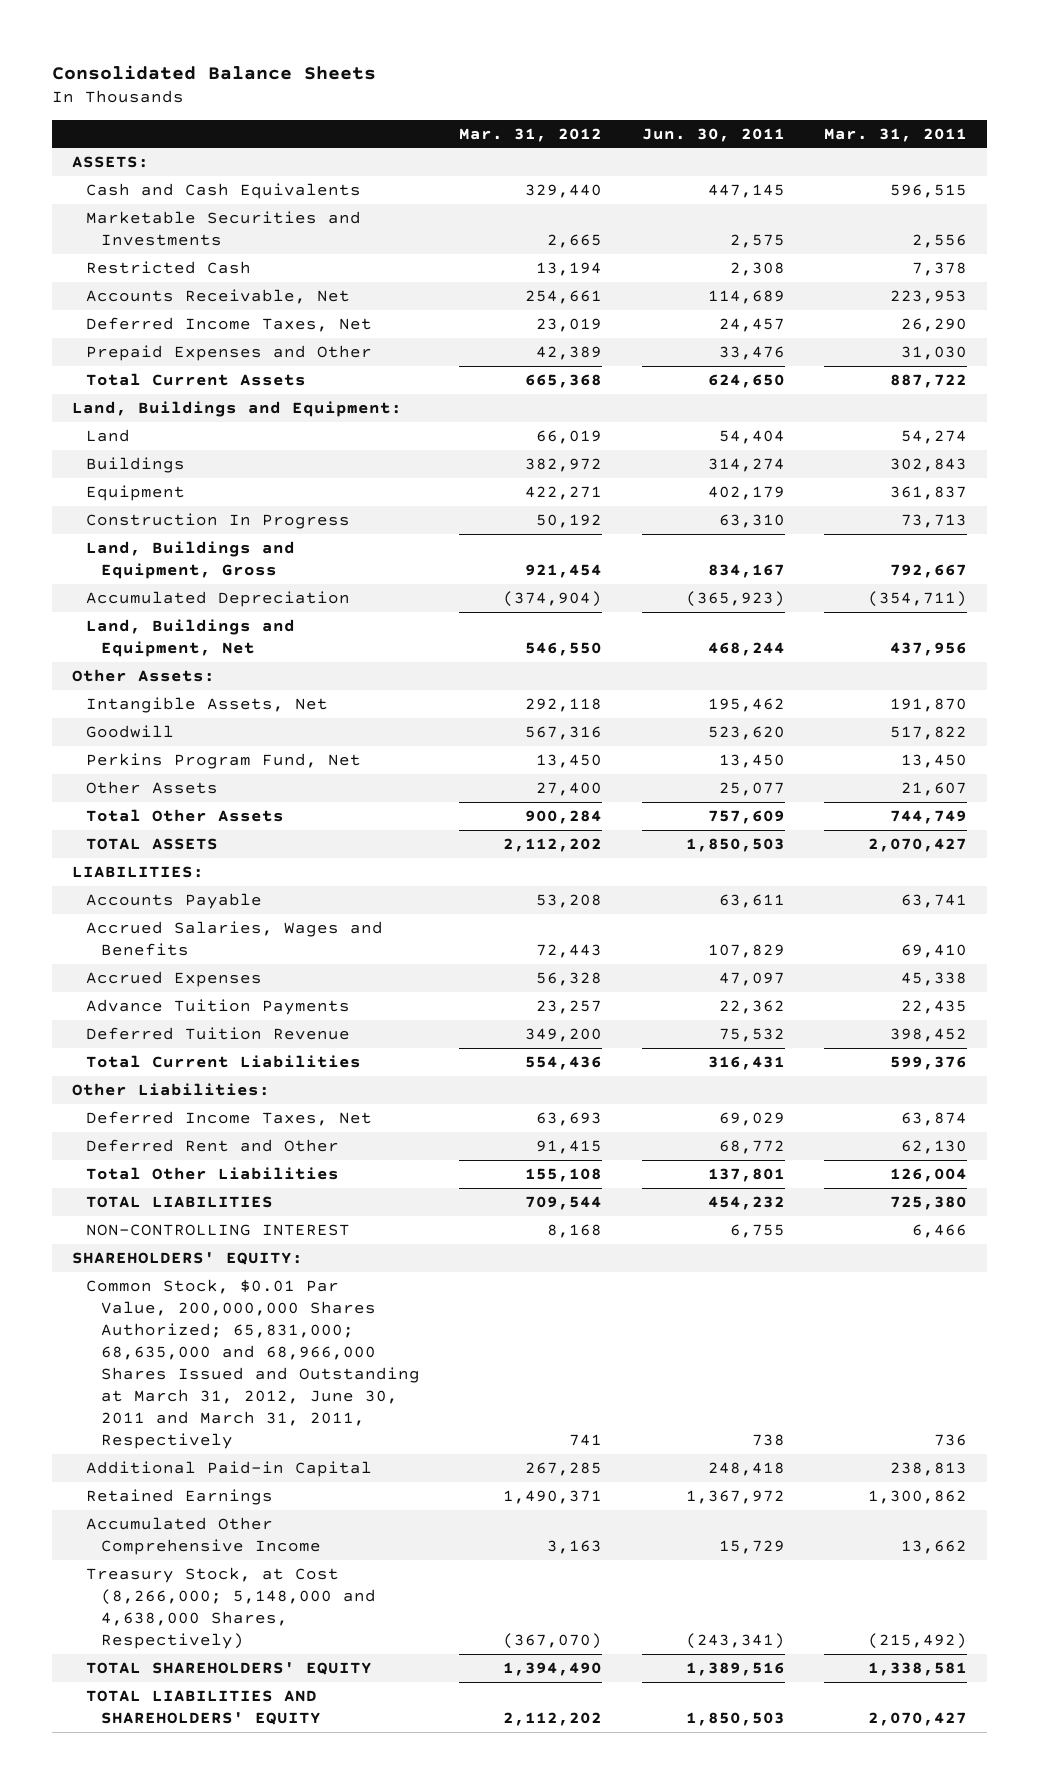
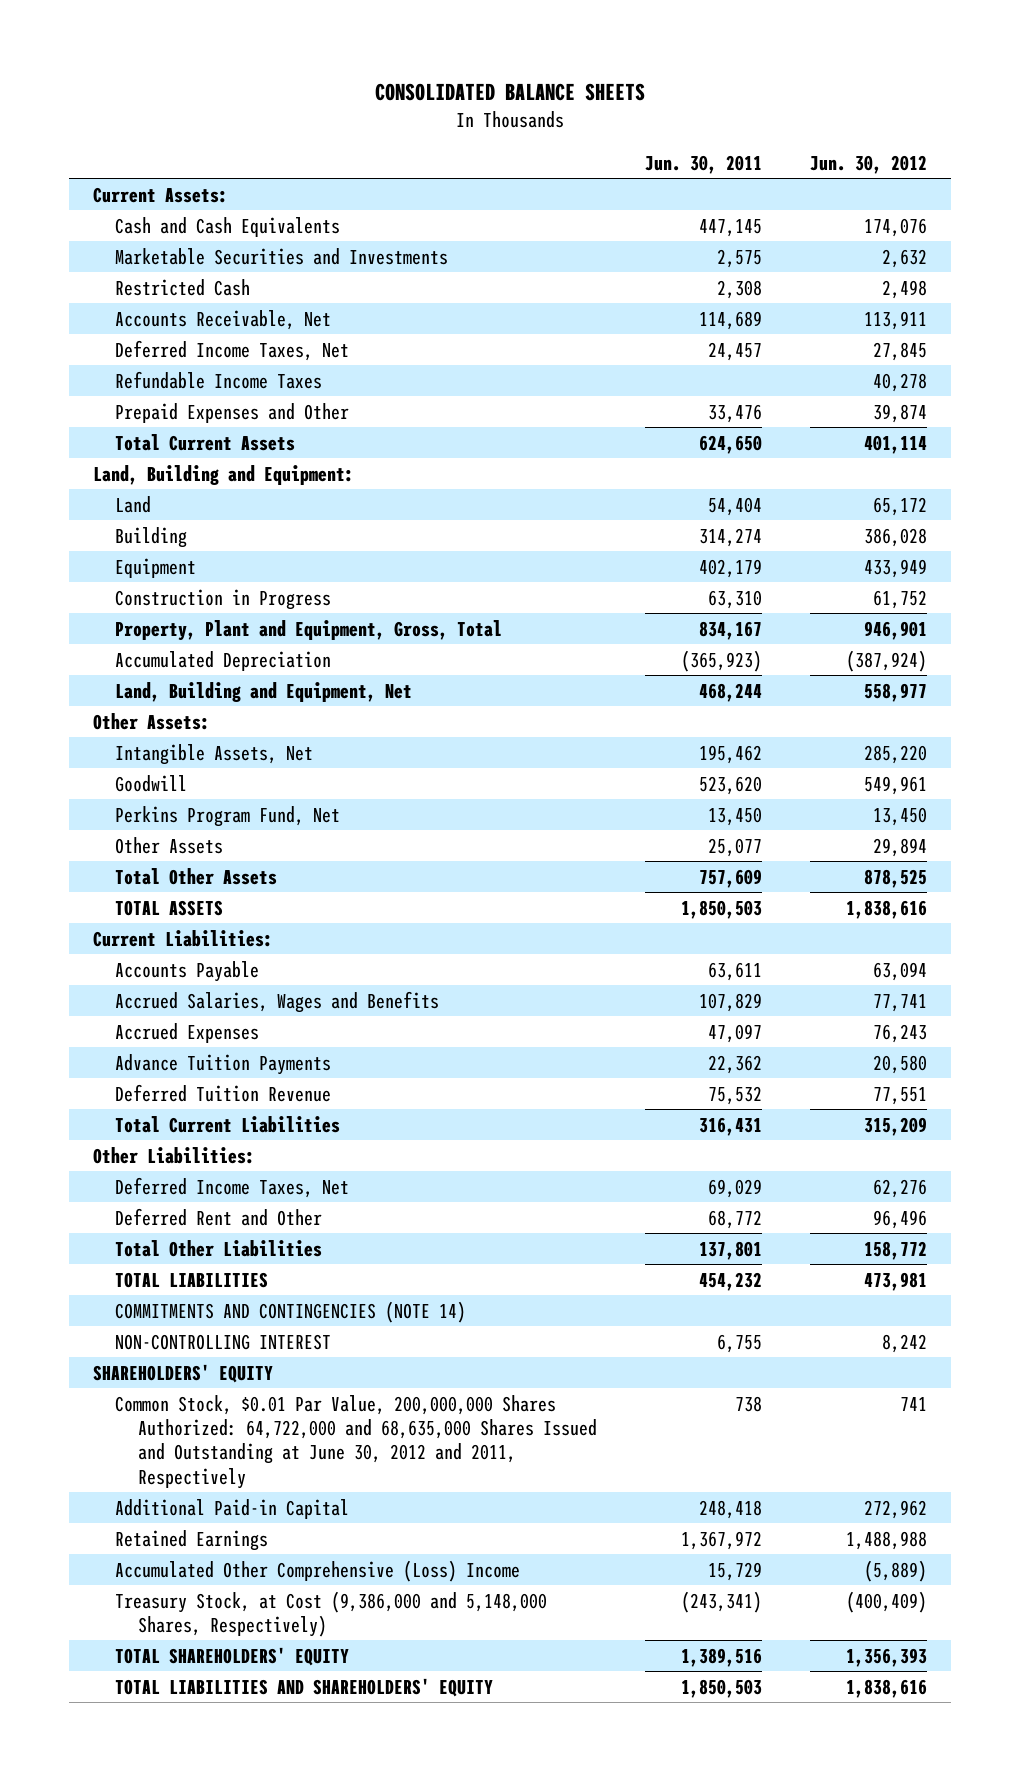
- Consolidated Balance Sheets
+ CONSOLIDATED BALANCE SHEETS
- | Mar. 31, 2012 | Jun. 30, 2011 | Mar. 31, 2011
+ | Jun. 30, 2011 | Jun. 30, 2012
- ASSETS:
+ Current Assets:
+ Refundable Income Taxes | | 40,278
- Land, Buildings and Equipment:
+ Land, Building and Equipment:
- Buildings | 382,972 | 314,274 | 302,843
+ Building | 314,274 | 386,028
- Construction In Progress | 50,192 | 63,310 | 73,713
- Land, Buildings and Equipment, Gross | 921,454 | 834,167 | 792,667
+ Construction in Progress | 63,310 | 61,752
+ Property, Plant and Equipment, Gross, Total | 834,167 | 946,901
- Land, Buildings and Equipment, Net | 546,550 | 468,244 | 437,956
+ Land, Building and Equipment, Net | 468,244 | 558,977
- LIABILITIES:
+ Current Liabilities:
+ COMMITMENTS AND CONTINGENCIES (NOTE 14)
- SHAREHOLDERS' EQUITY:
- Common Stock, $0.01 Par Value, 200,000,000 Shares Authorized; 65,831,000; 68,635,000 and 68,966,000 Shares Issued and Outstanding at March 31, 2012, June 30, 2011 and March 31, 2011, Respectively | 741 | 738 | 736
+ SHAREHOLDERS' EQUITY
+ Common Stock, $0.01 Par Value, 200,000,000 Shares Authorized: 64,722,000 and 68,635,000 Shares Issued and Outstanding at June 30, 2012 and 2011, Respectively | 738 | 741
- Accumulated Other Comprehensive Income | 3,163 | 15,729 | 13,662
- Treasury Stock, at Cost (8,266,000; 5,148,000 and 4,638,000 Shares, Respectively) | (367,070) | (243,341) | (215,492)
+ Accumulated Other Comprehensive (Loss) Income | 15,729 | (5,889)
+ Treasury Stock, at Cost (9,386,000 and 5,148,000 Shares, Respectively) | (243,341) | (400,409)

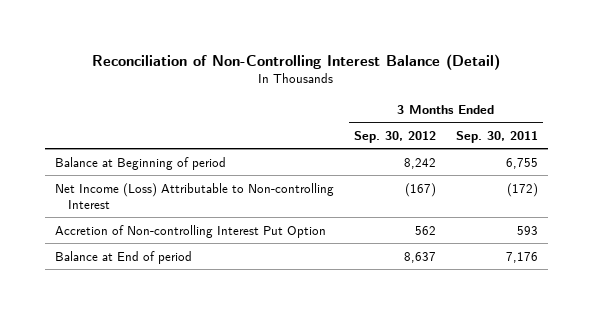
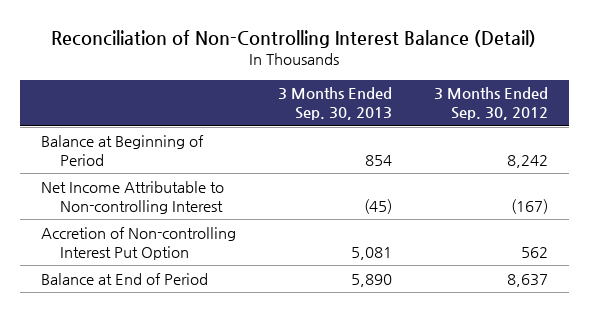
- | 3 Months Ended Sep. 30, 2012 | 3 Months Ended Sep. 30, 2011
+ | 3 Months Ended Sep. 30, 2013 | 3 Months Ended Sep. 30, 2012
- Balance at Beginning of period | 8,242 | 6,755
- Net Income (Loss) Attributable to Non-controlling Interest | (167) | (172)
+ Balance at Beginning of Period | 854 | 8,242
+ Net Income Attributable to Non-controlling Interest | (45) | (167)
- Balance at End of period | 8,637 | 7,176
+ Balance at End of Period | 5,890 | 8,637

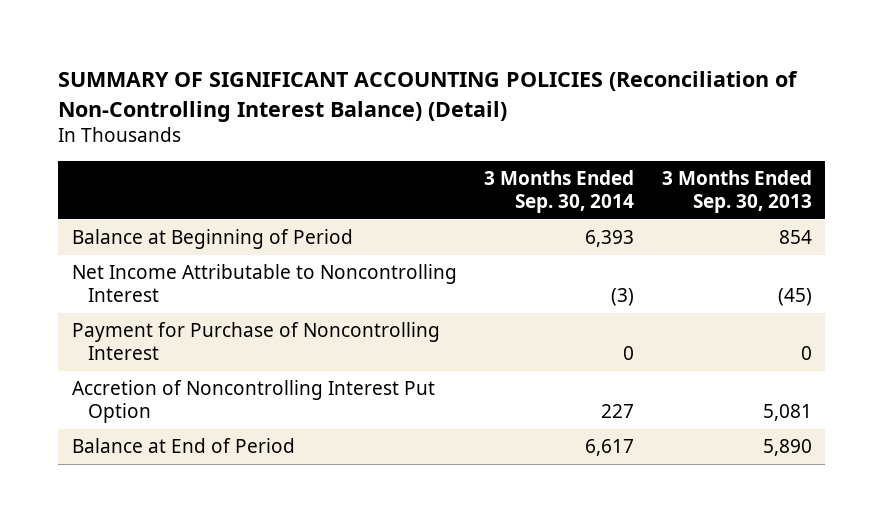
- Reconciliation of Non-Controlling Interest Balance (Detail)
+ SUMMARY OF SIGNIFICANT ACCOUNTING POLICIES (Reconciliation of Non-Controlling Interest Balance) (Detail)
- | 3 Months Ended Sep. 30, 2013 | 3 Months Ended Sep. 30, 2012
+ | 3 Months Ended Sep. 30, 2014 | 3 Months Ended Sep. 30, 2013
- Net Income Attributable to Non-controlling Interest | (45) | (167)
- Accretion of Non-controlling Interest Put Option | 5,081 | 562
+ Net Income Attributable to Noncontrolling Interest | (3) | (45)
+ Payment for Purchase of Noncontrolling Interest | 0 | 0
+ Accretion of Noncontrolling Interest Put Option | 227 | 5,081

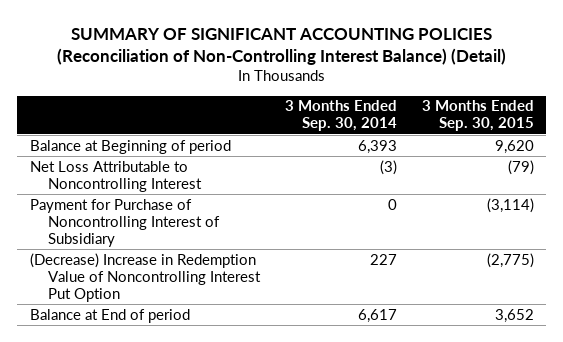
- | 3 Months Ended Sep. 30, 2014 | 3 Months Ended Sep. 30, 2013
+ | 3 Months Ended Sep. 30, 2014 | 3 Months Ended Sep. 30, 2015
- Balance at Beginning of Period | 6,393 | 854
- Net Income Attributable to Noncontrolling Interest | (3) | (45)
- Payment for Purchase of Noncontrolling Interest | 0 | 0
- Accretion of Noncontrolling Interest Put Option | 227 | 5,081
- Balance at End of Period | 6,617 | 5,890
+ Balance at Beginning of period | 6,393 | 9,620
+ Net Loss Attributable to Noncontrolling Interest | (3) | (79)
+ Payment for Purchase of Noncontrolling Interest of Subsidiary | 0 | (3,114)
+ (Decrease) Increase in Redemption Value of Noncontrolling Interest Put Option | 227 | (2,775)
+ Balance at End of period | 6,617 | 3,652

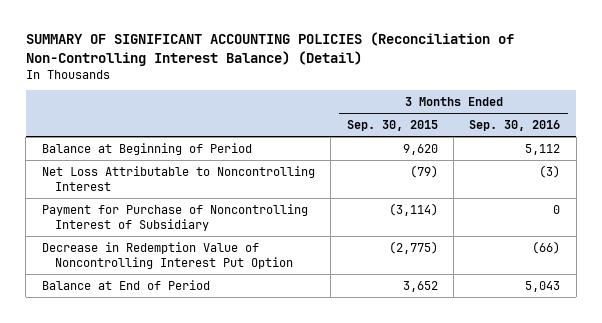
- | 3 Months Ended Sep. 30, 2014 | 3 Months Ended Sep. 30, 2015
+ | 3 Months Ended Sep. 30, 2015 | 3 Months Ended Sep. 30, 2016
- Balance at Beginning of period | 6,393 | 9,620
+ Balance at Beginning of Period | 9,620 | 5,112
- (Decrease) Increase in Redemption Value of Noncontrolling Interest Put Option | 227 | (2,775)
- Balance at End of period | 6,617 | 3,652
+ Decrease in Redemption Value of Noncontrolling Interest Put Option | (2,775) | (66)
+ Balance at End of Period | 3,652 | 5,043

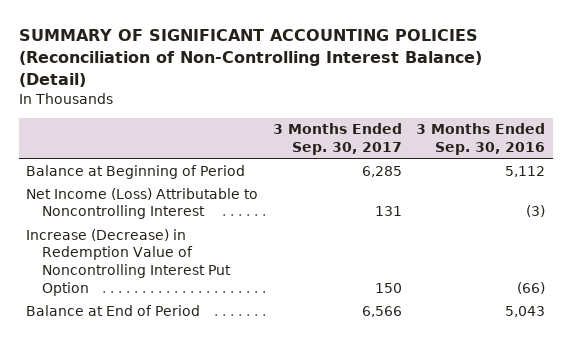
- | 3 Months Ended Sep. 30, 2015 | 3 Months Ended Sep. 30, 2016
+ | 3 Months Ended Sep. 30, 2017 | 3 Months Ended Sep. 30, 2016
- Net Loss Attributable to Noncontrolling Interest | (79) | (3)
- Payment for Purchase of Noncontrolling Interest of Subsidiary | (3,114) | 0
- Decrease in Redemption Value of Noncontrolling Interest Put Option | (2,775) | (66)
+ Net Income (Loss) Attributable to Noncontrolling Interest | 131 | (3)
+ Increase (Decrease) in Redemption Value of Noncontrolling Interest Put Option | 150 | (66)

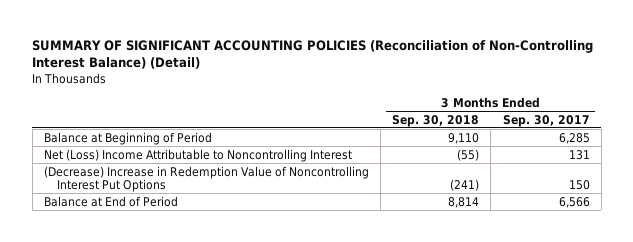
- | 3 Months Ended Sep. 30, 2017 | 3 Months Ended Sep. 30, 2016
+ | 3 Months Ended Sep. 30, 2018 | 3 Months Ended Sep. 30, 2017
- Net Income (Loss) Attributable to Noncontrolling Interest | 131 | (3)
- Increase (Decrease) in Redemption Value of Noncontrolling Interest Put Option | 150 | (66)
+ Net (Loss) Income Attributable to Noncontrolling Interest | (55) | 131
+ (Decrease) Increase in Redemption Value of Noncontrolling Interest Put Options | (241) | 150

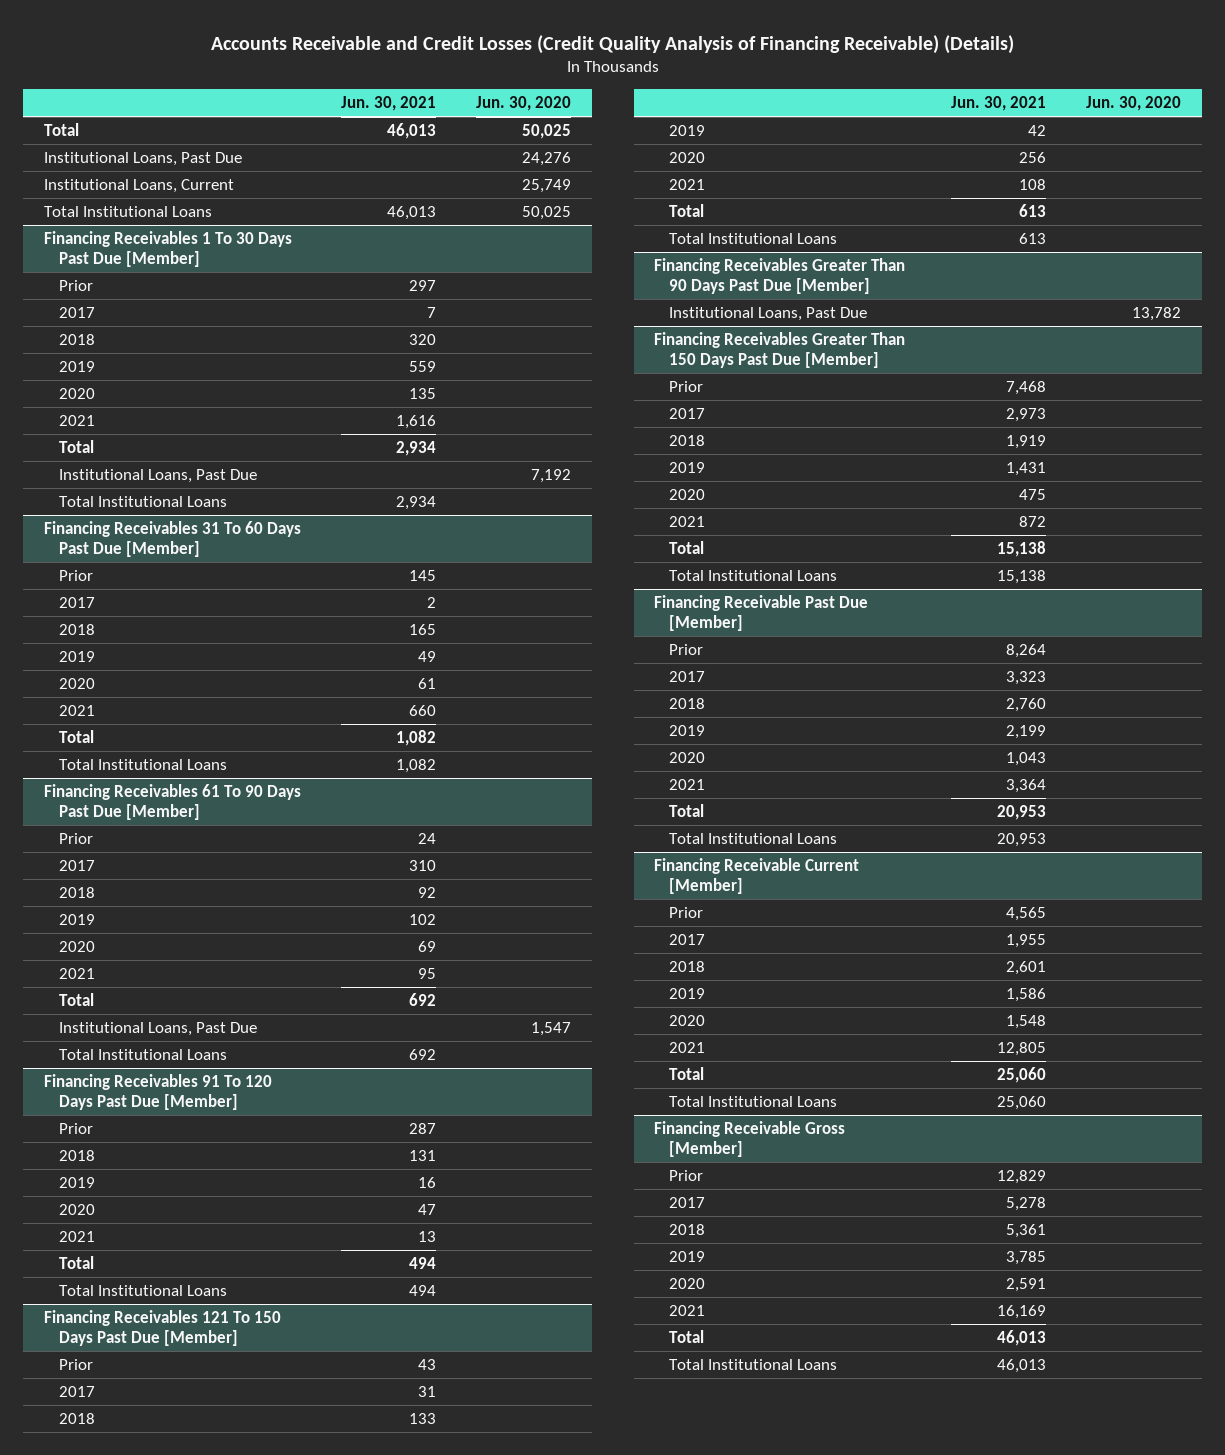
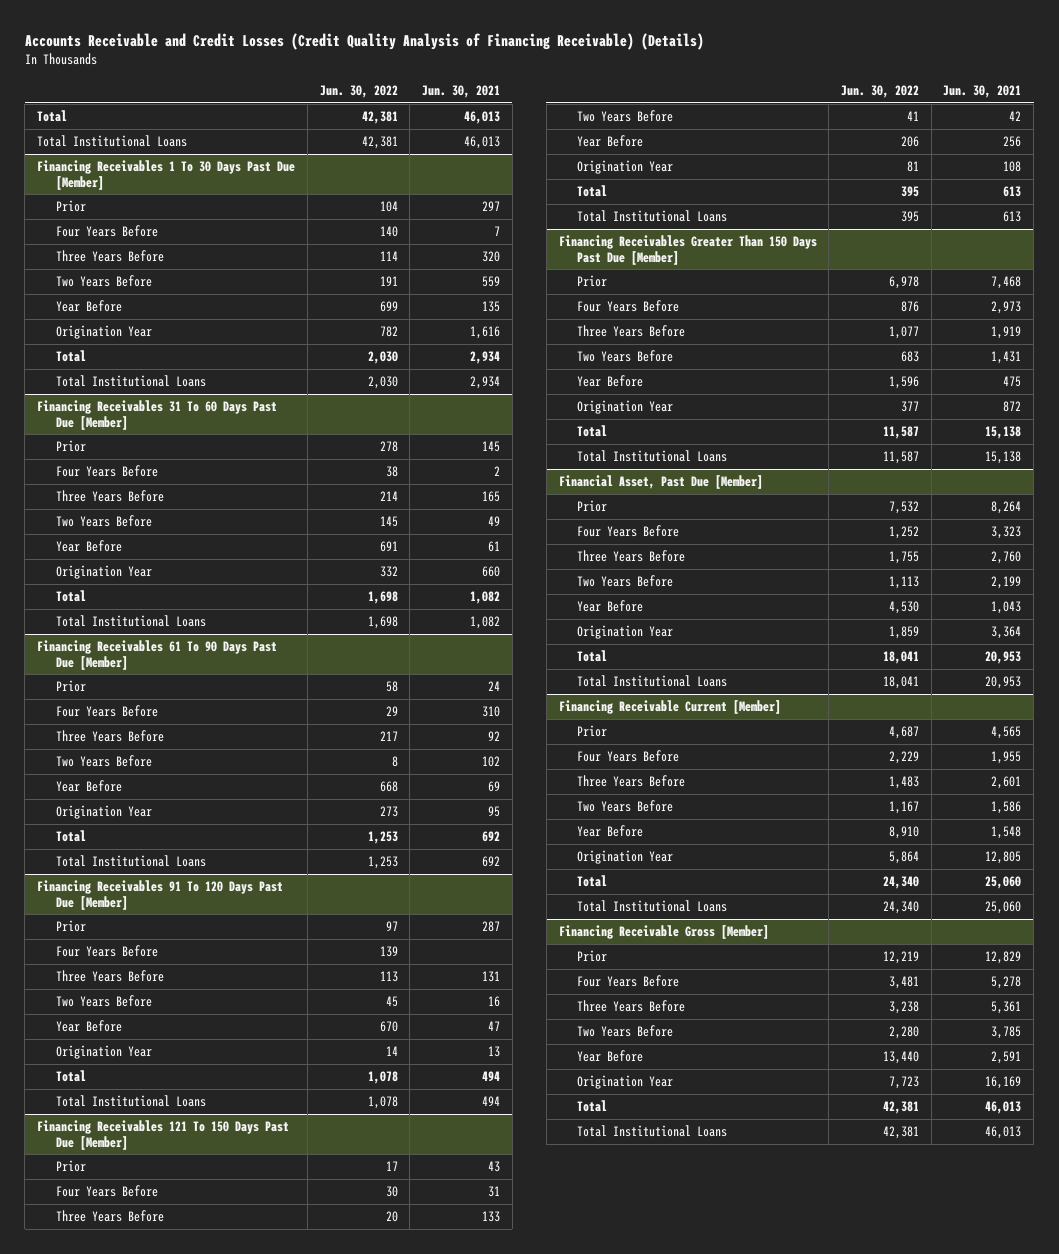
- | Jun. 30, 2021 | Jun. 30, 2020
+ | Jun. 30, 2022 | Jun. 30, 2021
- Institutional Loans, Past Due | | 24,276
- Institutional Loans, Current | | 25,749
@ Financing Receivables 1 To 30 Days Past Due [Member]
- 2017 | 7 |
- 2018 | 320 |
- 2019 | 559 |
- 2020 | 135 |
- 2021 | 1,616 |
+ Four Years Before | 140 | 7
+ Three Years Before | 114 | 320
+ Two Years Before | 191 | 559
+ Year Before | 699 | 135
+ Origination Year | 782 | 1,616
- Institutional Loans, Past Due | | 7,192
@ Financing Receivables 31 To 60 Days Past Due [Member]
- 2017 | 2 |
- 2018 | 165 |
- 2019 | 49 |
- 2020 | 61 |
- 2021 | 660 |
+ Four Years Before | 38 | 2
+ Three Years Before | 214 | 165
+ Two Years Before | 145 | 49
+ Year Before | 691 | 61
+ Origination Year | 332 | 660
@ Financing Receivables 61 To 90 Days Past Due [Member]
- 2017 | 310 |
- 2018 | 92 |
- 2019 | 102 |
- 2020 | 69 |
- 2021 | 95 |
+ Four Years Before | 29 | 310
+ Three Years Before | 217 | 92
+ Two Years Before | 8 | 102
+ Year Before | 668 | 69
+ Origination Year | 273 | 95
- Institutional Loans, Past Due | | 1,547
@ Financing Receivables 91 To 120 Days Past Due [Member]
- 2018 | 131 |
- 2019 | 16 |
- 2020 | 47 |
- 2021 | 13 |
+ Four Years Before | 139 |
+ Three Years Before | 113 | 131
+ Two Years Before | 45 | 16
+ Year Before | 670 | 47
+ Origination Year | 14 | 13
@ Financing Receivables 121 To 150 Days Past Due [Member]
- 2017 | 31 |
- 2018 | 133 |
- 2019 | 42 |
- 2020 | 256 |
- 2021 | 108 |
+ Four Years Before | 30 | 31
+ Three Years Before | 20 | 133
+ Two Years Before | 41 | 42
+ Year Before | 206 | 256
+ Origination Year | 81 | 108
- Financing Receivables Greater Than 90 Days Past Due [Member]
- Institutional Loans, Past Due | | 13,782
@ Financing Receivables Greater Than 150 Days Past Due [Member]
- 2017 | 2,973 |
- 2018 | 1,919 |
- 2019 | 1,431 |
- 2020 | 475 |
- 2021 | 872 |
+ Four Years Before | 876 | 2,973
+ Three Years Before | 1,077 | 1,919
+ Two Years Before | 683 | 1,431
+ Year Before | 1,596 | 475
+ Origination Year | 377 | 872
- Financing Receivable Past Due [Member]
+ Financial Asset, Past Due [Member]
- 2017 | 3,323 |
- 2018 | 2,760 |
- 2019 | 2,199 |
- 2020 | 1,043 |
- 2021 | 3,364 |
+ Four Years Before | 1,252 | 3,323
+ Three Years Before | 1,755 | 2,760
+ Two Years Before | 1,113 | 2,199
+ Year Before | 4,530 | 1,043
+ Origination Year | 1,859 | 3,364
@ Financing Receivable Current [Member]
- 2017 | 1,955 |
- 2018 | 2,601 |
- 2019 | 1,586 |
- 2020 | 1,548 |
- 2021 | 12,805 |
+ Four Years Before | 2,229 | 1,955
+ Three Years Before | 1,483 | 2,601
+ Two Years Before | 1,167 | 1,586
+ Year Before | 8,910 | 1,548
+ Origination Year | 5,864 | 12,805
@ Financing Receivable Gross [Member]
- 2017 | 5,278 |
- 2018 | 5,361 |
- 2019 | 3,785 |
- 2020 | 2,591 |
- 2021 | 16,169 |
+ Four Years Before | 3,481 | 5,278
+ Three Years Before | 3,238 | 5,361
+ Two Years Before | 2,280 | 3,785
+ Year Before | 13,440 | 2,591
+ Origination Year | 7,723 | 16,169

